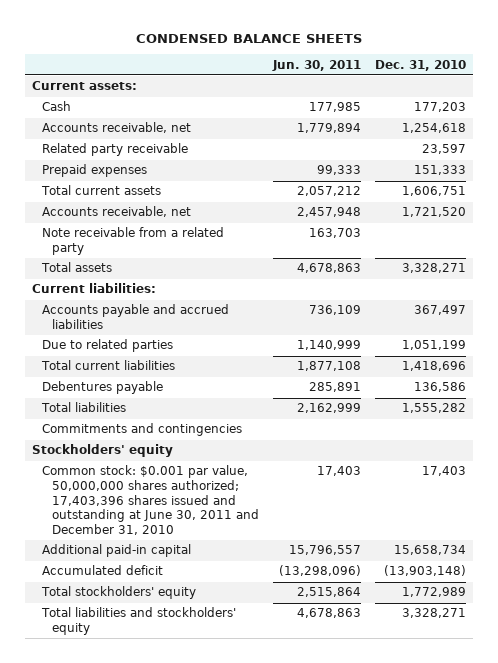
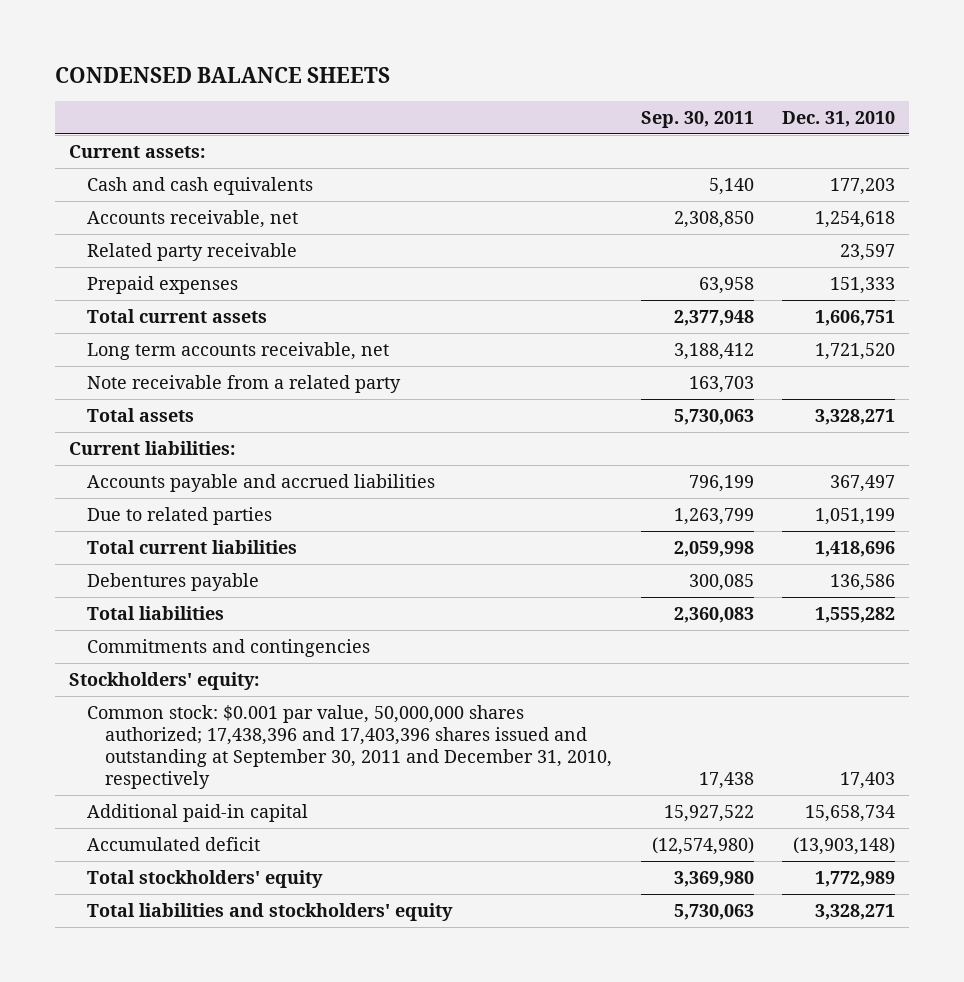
- | Jun. 30, 2011 | Dec. 31, 2010
+ | Sep. 30, 2011 | Dec. 31, 2010
- Cash | 177,985 | 177,203
+ Cash and cash equivalents | 5,140 | 177,203
- Accounts receivable, net | 2,457,948 | 1,721,520
+ Long term accounts receivable, net | 3,188,412 | 1,721,520
- Stockholders' equity
- Common stock: $0.001 par value, 50,000,000 shares authorized; 17,403,396 shares issued and outstanding at June 30, 2011 and December 31, 2010 | 17,403 | 17,403
+ Stockholders' equity:
+ Common stock: $0.001 par value, 50,000,000 shares authorized; 17,438,396 and 17,403,396 shares issued and outstanding at September 30, 2011 and December 31, 2010, respectively | 17,438 | 17,403

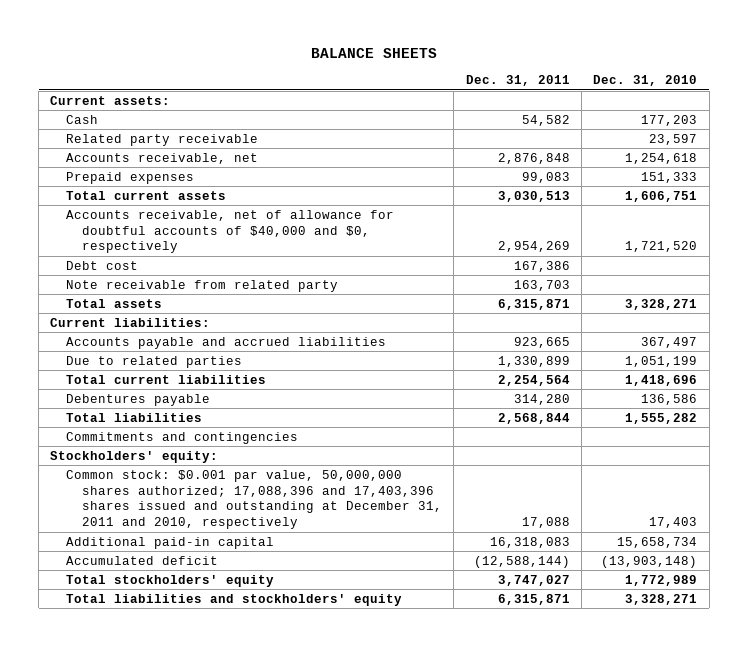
- CONDENSED BALANCE SHEETS
+ BALANCE SHEETS
- | Sep. 30, 2011 | Dec. 31, 2010
+ | Dec. 31, 2011 | Dec. 31, 2010
- Cash and cash equivalents | 5,140 | 177,203
+ Cash | 54,582 | 177,203
moved down: Accounts receivable, net | 2,876,848 | 1,254,618
- Long term accounts receivable, net | 3,188,412 | 1,721,520
- Note receivable from a related party | 163,703 |
+ Accounts receivable, net of allowance for doubtful accounts of $40,000 and $0, respectively | 2,954,269 | 1,721,520
+ Debt cost | 167,386 |
+ Note receivable from related party | 163,703 |
- Common stock: $0.001 par value, 50,000,000 shares authorized; 17,438,396 and 17,403,396 shares issued and outstanding at September 30, 2011 and December 31, 2010, respectively | 17,438 | 17,403
+ Common stock: $0.001 par value, 50,000,000 shares authorized; 17,088,396 and 17,403,396 shares issued and outstanding at December 31, 2011 and 2010, respectively | 17,088 | 17,403

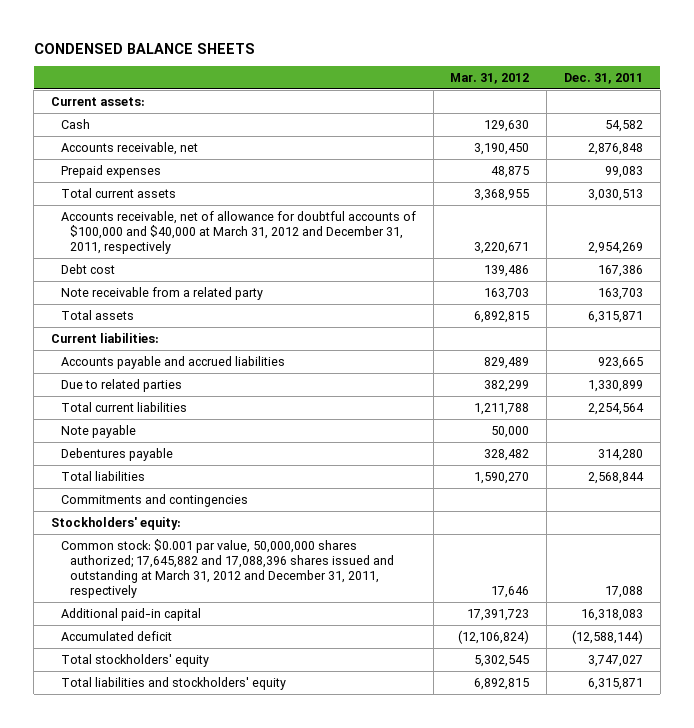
- BALANCE SHEETS
+ CONDENSED BALANCE SHEETS
- | Dec. 31, 2011 | Dec. 31, 2010
+ | Mar. 31, 2012 | Dec. 31, 2011
- Related party receivable | | 23,597
- Accounts receivable, net of allowance for doubtful accounts of $40,000 and $0, respectively | 2,954,269 | 1,721,520
+ Accounts receivable, net of allowance for doubtful accounts of $100,000 and $40,000 at March 31, 2012 and December 31, 2011, respectively | 3,220,671 | 2,954,269
- Note receivable from related party | 163,703 |
+ Note receivable from a related party | 163,703 | 163,703
+ Note payable | 50,000 |
- Common stock: $0.001 par value, 50,000,000 shares authorized; 17,088,396 and 17,403,396 shares issued and outstanding at December 31, 2011 and 2010, respectively | 17,088 | 17,403
+ Common stock: $0.001 par value, 50,000,000 shares authorized; 17,645,882 and 17,088,396 shares issued and outstanding at March 31, 2012 and December 31, 2011, respectively | 17,646 | 17,088

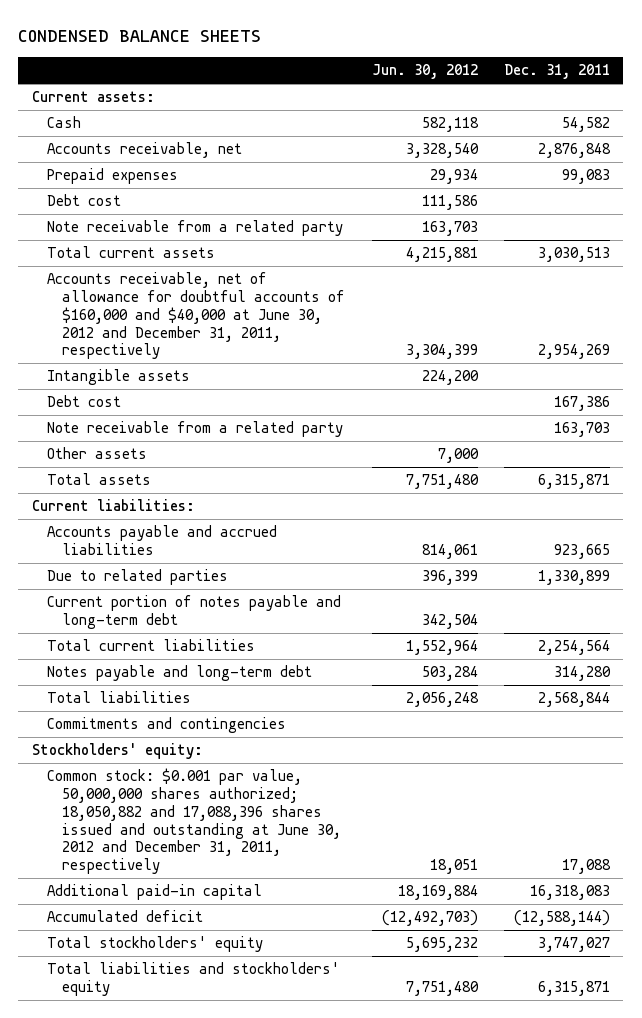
- | Mar. 31, 2012 | Dec. 31, 2011
+ | Jun. 30, 2012 | Dec. 31, 2011
+ Debt cost | 111,586 |
+ Note receivable from a related party | 163,703 |
- Accounts receivable, net of allowance for doubtful accounts of $100,000 and $40,000 at March 31, 2012 and December 31, 2011, respectively | 3,220,671 | 2,954,269
+ Accounts receivable, net of allowance for doubtful accounts of $160,000 and $40,000 at June 30, 2012 and December 31, 2011, respectively | 3,304,399 | 2,954,269
+ Intangible assets | 224,200 |
+ Other assets | 7,000 |
+ Current portion of notes payable and long-term debt | 342,504 |
- Note payable | 50,000 |
- Debentures payable | 328,482 | 314,280
+ Notes payable and long-term debt | 503,284 | 314,280
- Common stock: $0.001 par value, 50,000,000 shares authorized; 17,645,882 and 17,088,396 shares issued and outstanding at March 31, 2012 and December 31, 2011, respectively | 17,646 | 17,088
+ Common stock: $0.001 par value, 50,000,000 shares authorized; 18,050,882 and 17,088,396 shares issued and outstanding at June 30, 2012 and December 31, 2011, respectively | 18,051 | 17,088

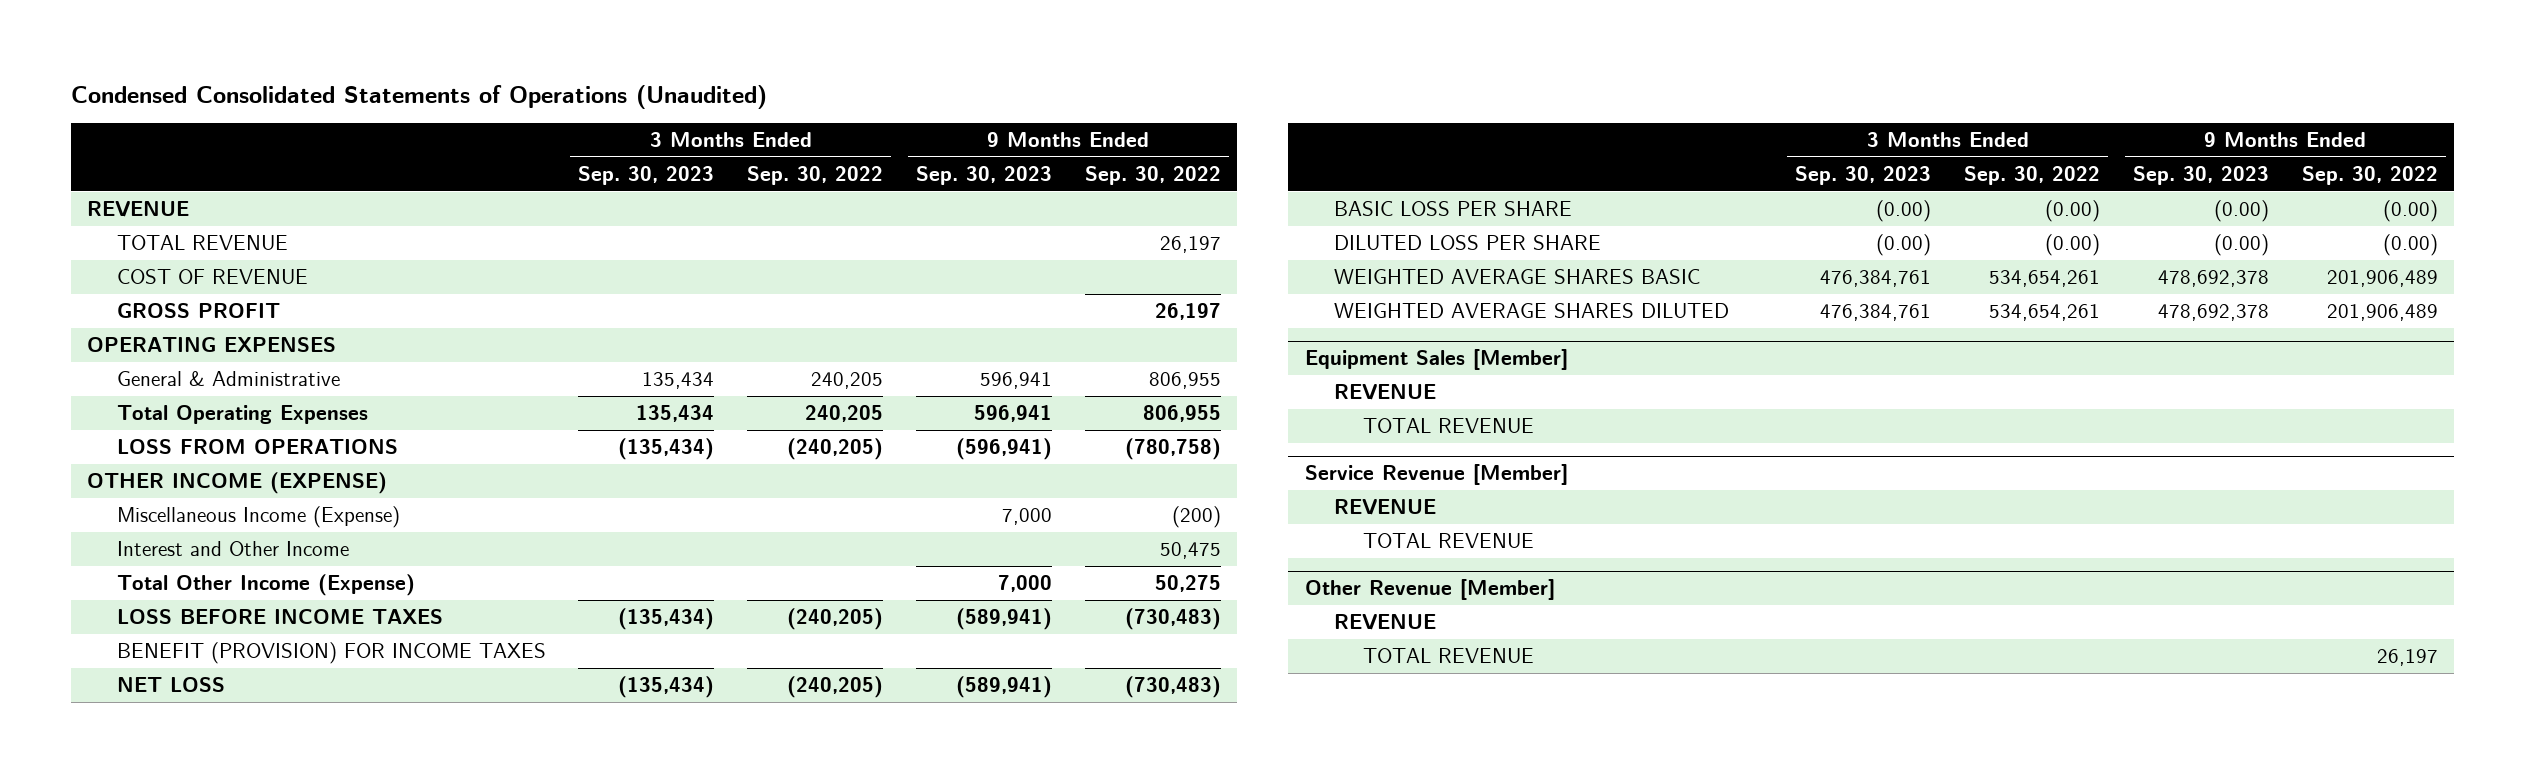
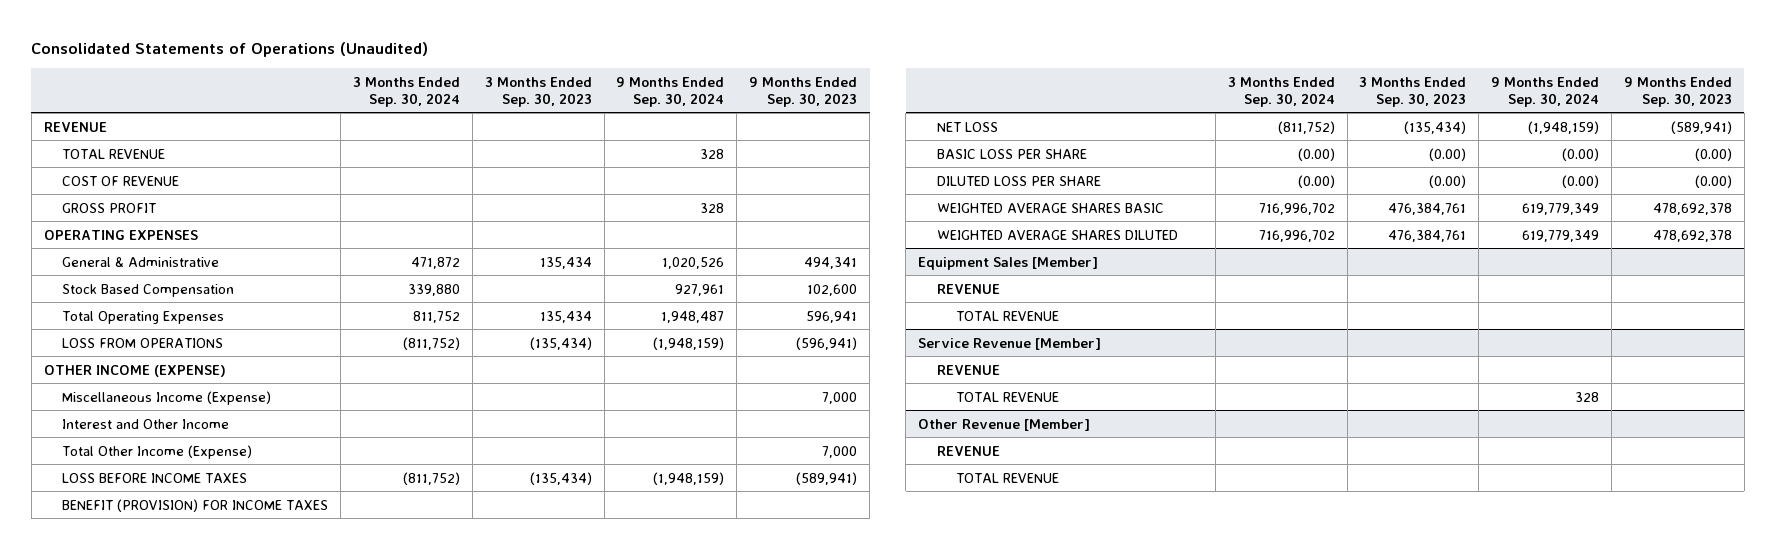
- Condensed Consolidated Statements of Operations (Unaudited)
+ Consolidated Statements of Operations (Unaudited)
- | 3 Months Ended Sep. 30, 2023 | 3 Months Ended Sep. 30, 2022 | 9 Months Ended Sep. 30, 2023 | 9 Months Ended Sep. 30, 2022
+ | 3 Months Ended Sep. 30, 2024 | 3 Months Ended Sep. 30, 2023 | 9 Months Ended Sep. 30, 2024 | 9 Months Ended Sep. 30, 2023
- General & Administrative | 135,434 | 240,205 | 596,941 | 806,955
+ General & Administrative | 471,872 | 135,434 | 1,020,526 | 494,341
+ Stock Based Compensation | 339,880 | | 927,961 | 102,600

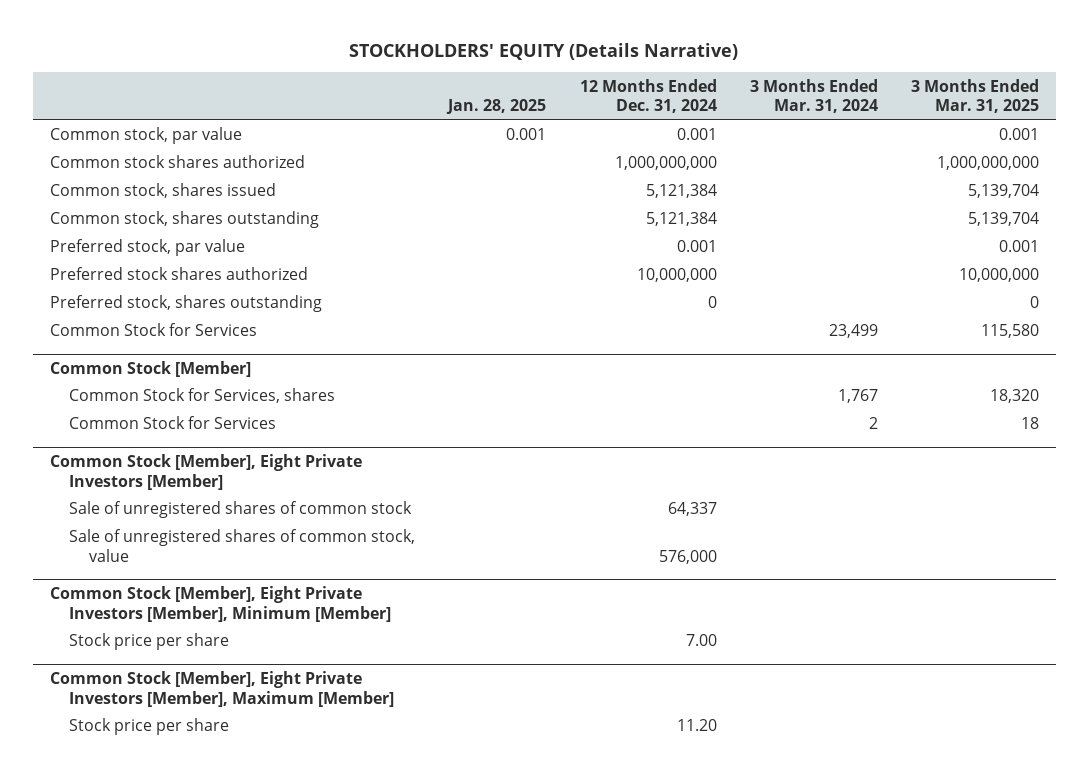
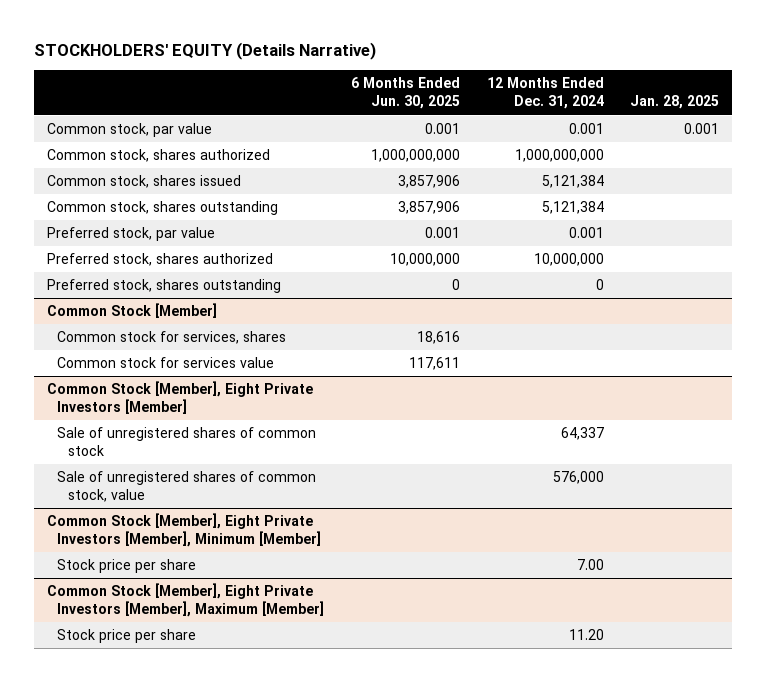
- | Jan. 28, 2025 | 12 Months Ended Dec. 31, 2024 | 3 Months Ended Mar. 31, 2024 | 3 Months Ended Mar. 31, 2025
+ | 6 Months Ended Jun. 30, 2025 | 12 Months Ended Dec. 31, 2024 | Jan. 28, 2025
- Common stock shares authorized | | 1,000,000,000 | | 1,000,000,000
+ Common stock, shares authorized | 1,000,000,000 | 1,000,000,000 |
- Preferred stock shares authorized | | 10,000,000 | | 10,000,000
+ Preferred stock, shares authorized | 10,000,000 | 10,000,000 |
- Common Stock for Services | | | 23,499 | 115,580
@ Common Stock [Member]
- Common Stock for Services, shares | | | 1,767 | 18,320
- Common Stock for Services | | | 2 | 18
+ Common stock for services, shares | 18,616 | |
+ Common stock for services value | 117,611 | |

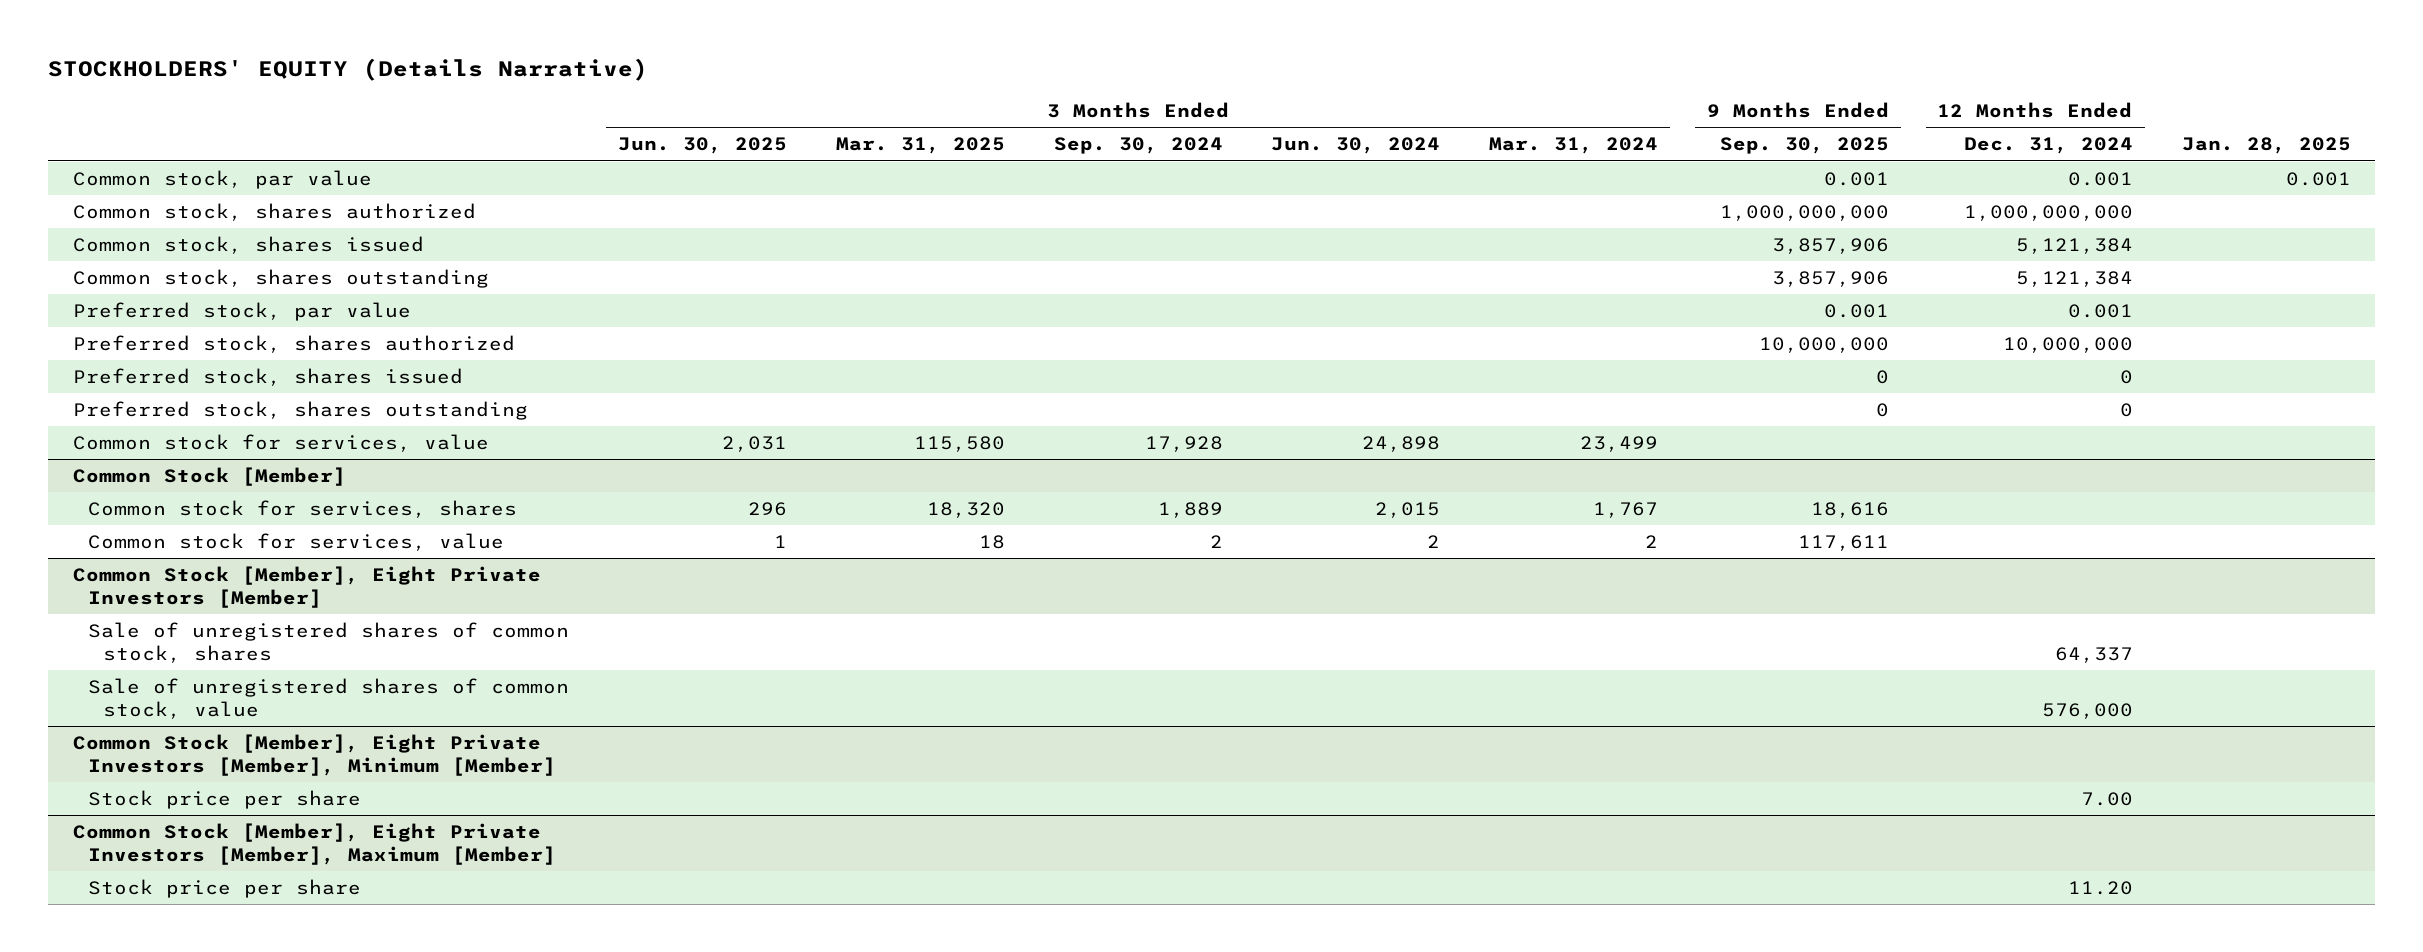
- | 6 Months Ended Jun. 30, 2025 | 12 Months Ended Dec. 31, 2024 | Jan. 28, 2025
+ | 3 Months Ended Jun. 30, 2025 | 3 Months Ended Mar. 31, 2025 | 3 Months Ended Sep. 30, 2024 | 3 Months Ended Jun. 30, 2024 | 3 Months Ended Mar. 31, 2024 | 9 Months Ended Sep. 30, 2025 | 12 Months Ended Dec. 31, 2024 | Jan. 28, 2025
+ Preferred stock, shares issued | | | | | | 0 | 0 |
+ Common stock for services, value | 2,031 | 115,580 | 17,928 | 24,898 | 23,499 | | |
@ Common Stock [Member]
- Common stock for services value | 117,611 | |
+ Common stock for services, value | 1 | 18 | 2 | 2 | 2 | 117,611 | |
@ Common Stock [Member], Eight Private Investors [Member]
- Sale of unregistered shares of common stock | | 64,337 |
+ Sale of unregistered shares of common stock, shares | | | | | | | 64,337 |

